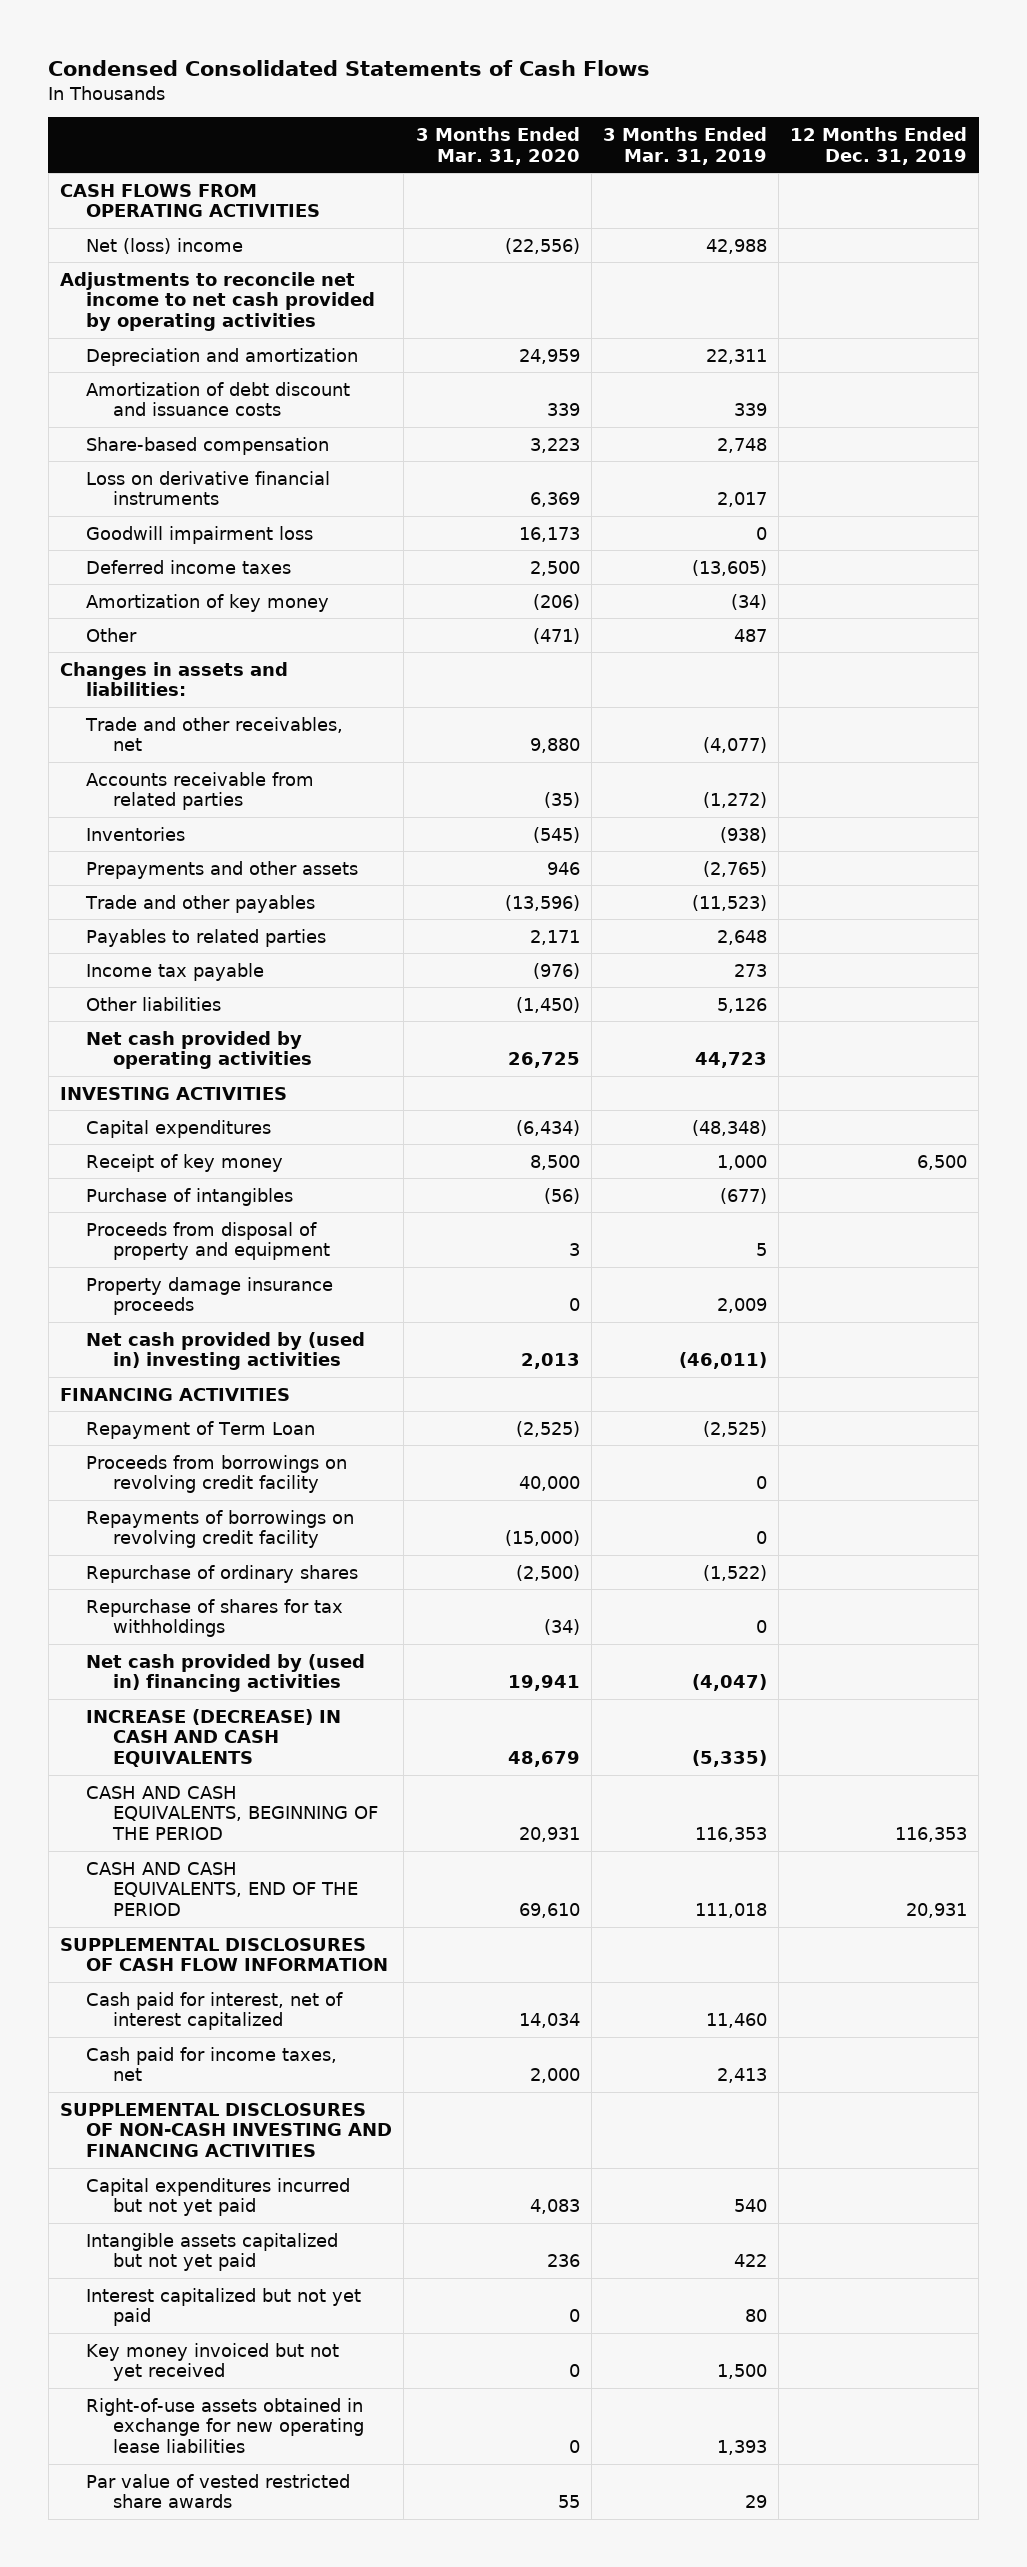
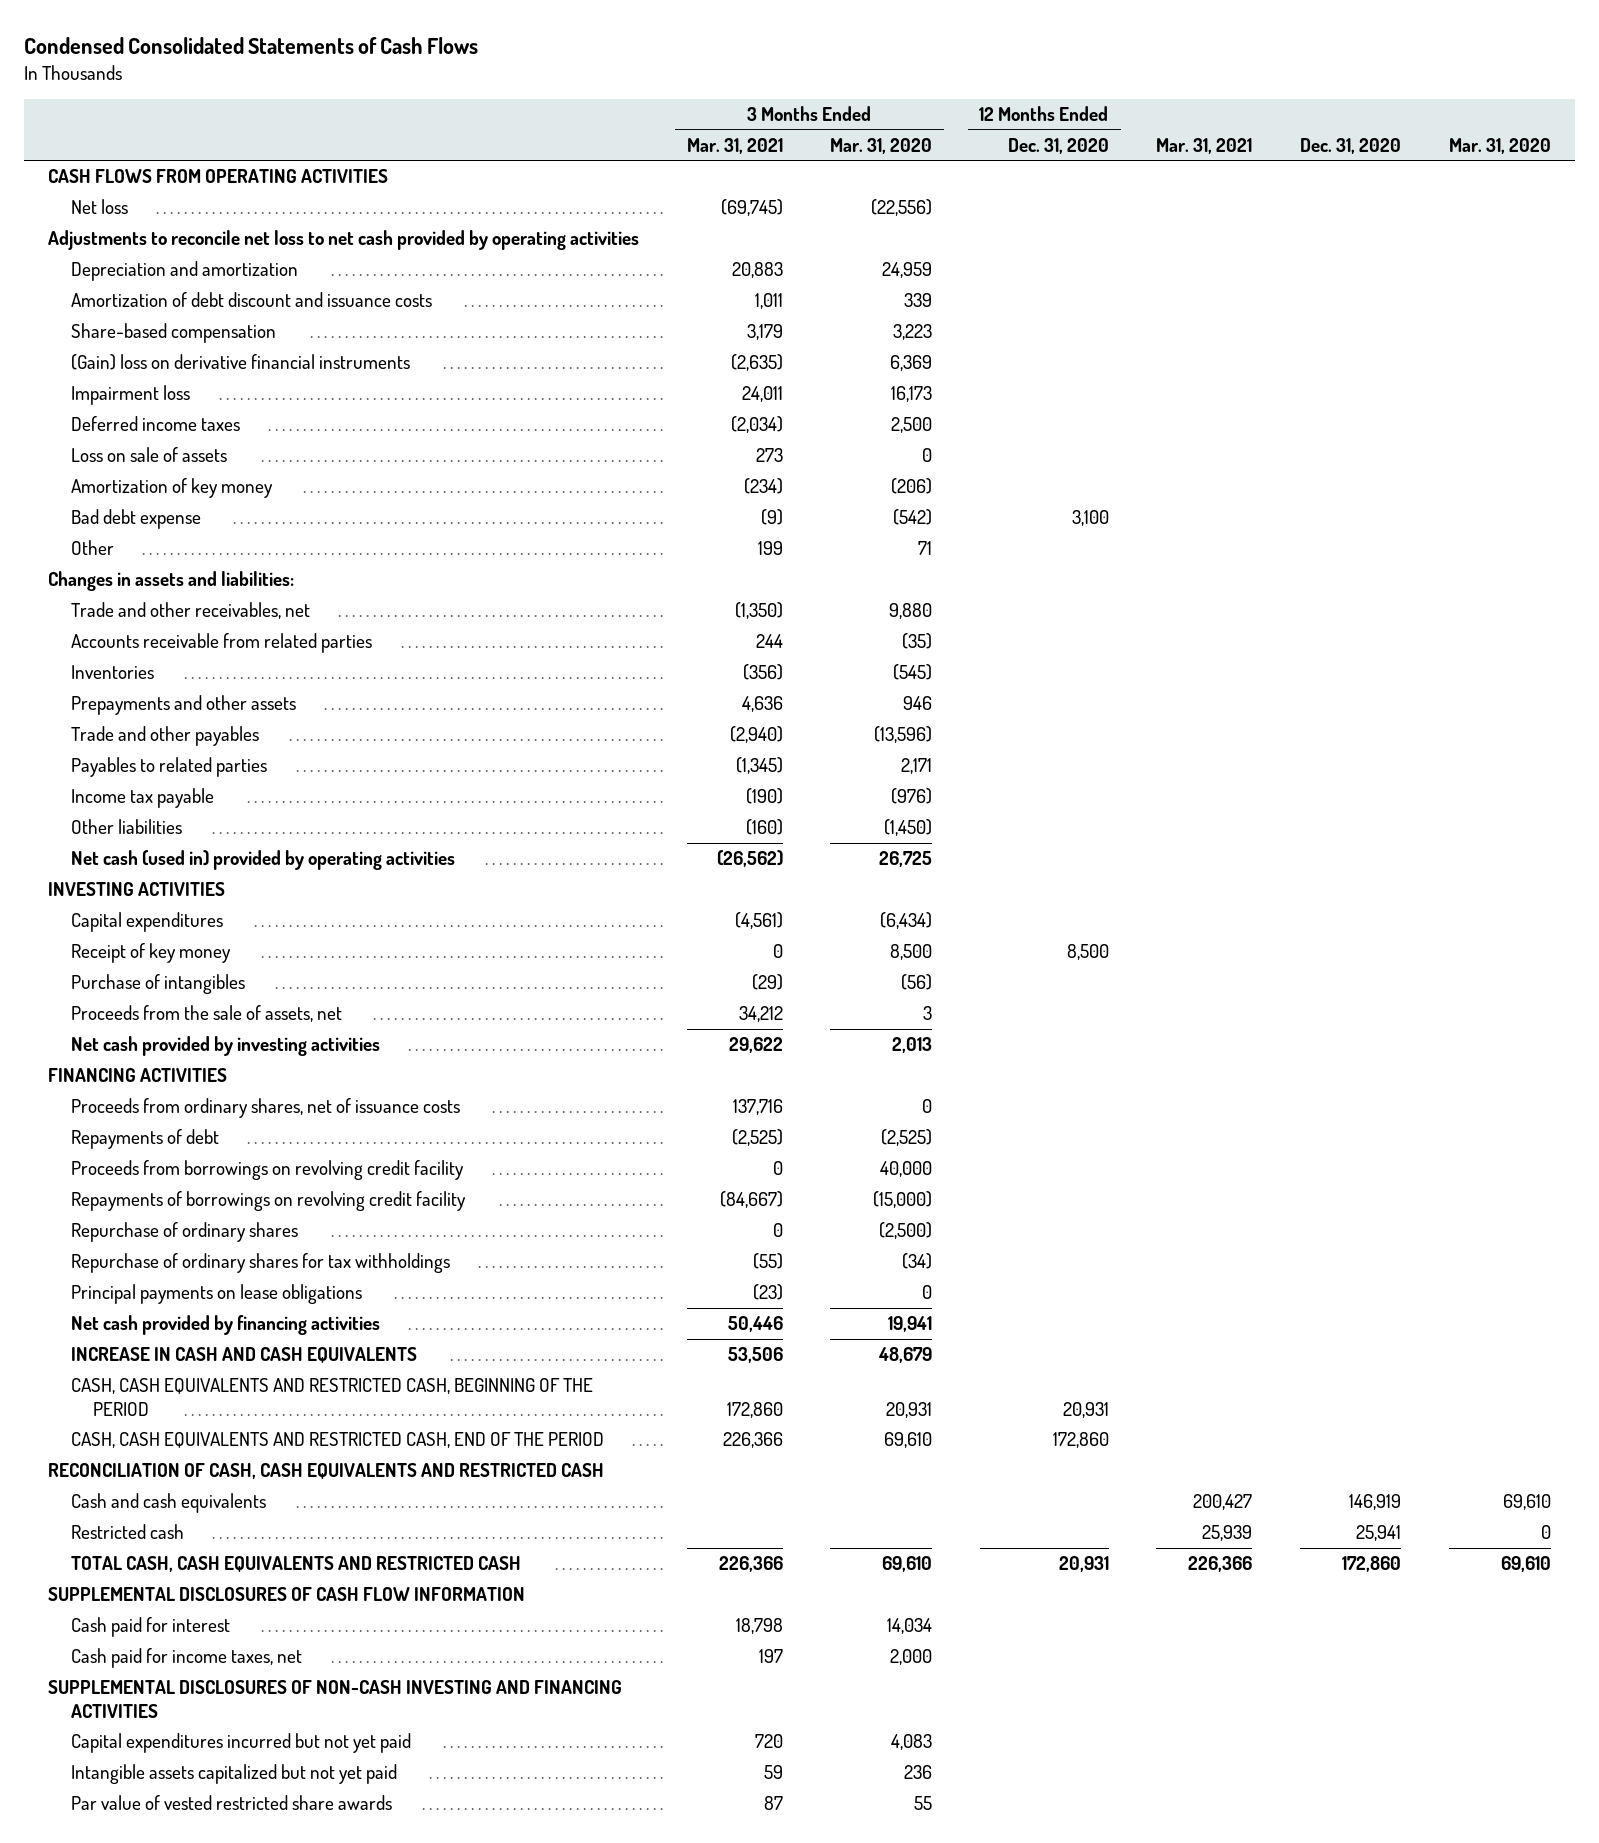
- | 3 Months Ended Mar. 31, 2020 | 3 Months Ended Mar. 31, 2019 | 12 Months Ended Dec. 31, 2019
+ | 3 Months Ended Mar. 31, 2021 | 3 Months Ended Mar. 31, 2020 | 12 Months Ended Dec. 31, 2020 | Mar. 31, 2021 | Dec. 31, 2020 | Mar. 31, 2020
- Net (loss) income | (22,556) | 42,988 |
- Adjustments to reconcile net income to net cash provided by operating activities
+ Net loss | (69,745) | (22,556) | | | |
+ Adjustments to reconcile net loss to net cash provided by operating activities
- Loss on derivative financial instruments | 6,369 | 2,017 |
- Goodwill impairment loss | 16,173 | 0 |
+ (Gain) loss on derivative financial instruments | (2,635) | 6,369 | | | |
+ Impairment loss | 24,011 | 16,173 | | | |
+ Loss on sale of assets | 273 | 0 | | | |
- Other | (471) | 487 |
+ Bad debt expense | (9) | (542) | 3,100 | | |
+ Other | 199 | 71 | | | |
- Net cash provided by operating activities | 26,725 | 44,723 |
+ Net cash (used in) provided by operating activities | (26,562) | 26,725 | | | |
- Proceeds from disposal of property and equipment | 3 | 5 |
- Property damage insurance proceeds | 0 | 2,009 |
- Net cash provided by (used in) investing activities | 2,013 | (46,011) |
+ Proceeds from the sale of assets, net | 34,212 | 3 | | | |
+ Net cash provided by investing activities | 29,622 | 2,013 | | | |
- Repayment of Term Loan | (2,525) | (2,525) |
+ Proceeds from ordinary shares, net of issuance costs | 137,716 | 0 | | | |
+ Repayments of debt | (2,525) | (2,525) | | | |
- Repurchase of shares for tax withholdings | (34) | 0 |
- Net cash provided by (used in) financing activities | 19,941 | (4,047) |
- INCREASE (DECREASE) IN CASH AND CASH EQUIVALENTS | 48,679 | (5,335) |
- CASH AND CASH EQUIVALENTS, BEGINNING OF THE PERIOD | 20,931 | 116,353 | 116,353
- CASH AND CASH EQUIVALENTS, END OF THE PERIOD | 69,610 | 111,018 | 20,931
+ Repurchase of ordinary shares for tax withholdings | (55) | (34) | | | |
+ Principal payments on lease obligations | (23) | 0 | | | |
+ Net cash provided by financing activities | 50,446 | 19,941 | | | |
+ INCREASE IN CASH AND CASH EQUIVALENTS | 53,506 | 48,679 | | | |
+ CASH, CASH EQUIVALENTS AND RESTRICTED CASH, BEGINNING OF THE PERIOD | 172,860 | 20,931 | 20,931 | | |
+ CASH, CASH EQUIVALENTS AND RESTRICTED CASH, END OF THE PERIOD | 226,366 | 69,610 | 172,860 | | |
+ RECONCILIATION OF CASH, CASH EQUIVALENTS AND RESTRICTED CASH
+ Cash and cash equivalents | | | | 200,427 | 146,919 | 69,610
+ Restricted cash | | | | 25,939 | 25,941 | 0
+ TOTAL CASH, CASH EQUIVALENTS AND RESTRICTED CASH | 226,366 | 69,610 | 20,931 | 226,366 | 172,860 | 69,610
- Cash paid for interest, net of interest capitalized | 14,034 | 11,460 |
+ Cash paid for interest | 18,798 | 14,034 | | | |
- Interest capitalized but not yet paid | 0 | 80 |
- Key money invoiced but not yet received | 0 | 1,500 |
- Right-of-use assets obtained in exchange for new operating lease liabilities | 0 | 1,393 |

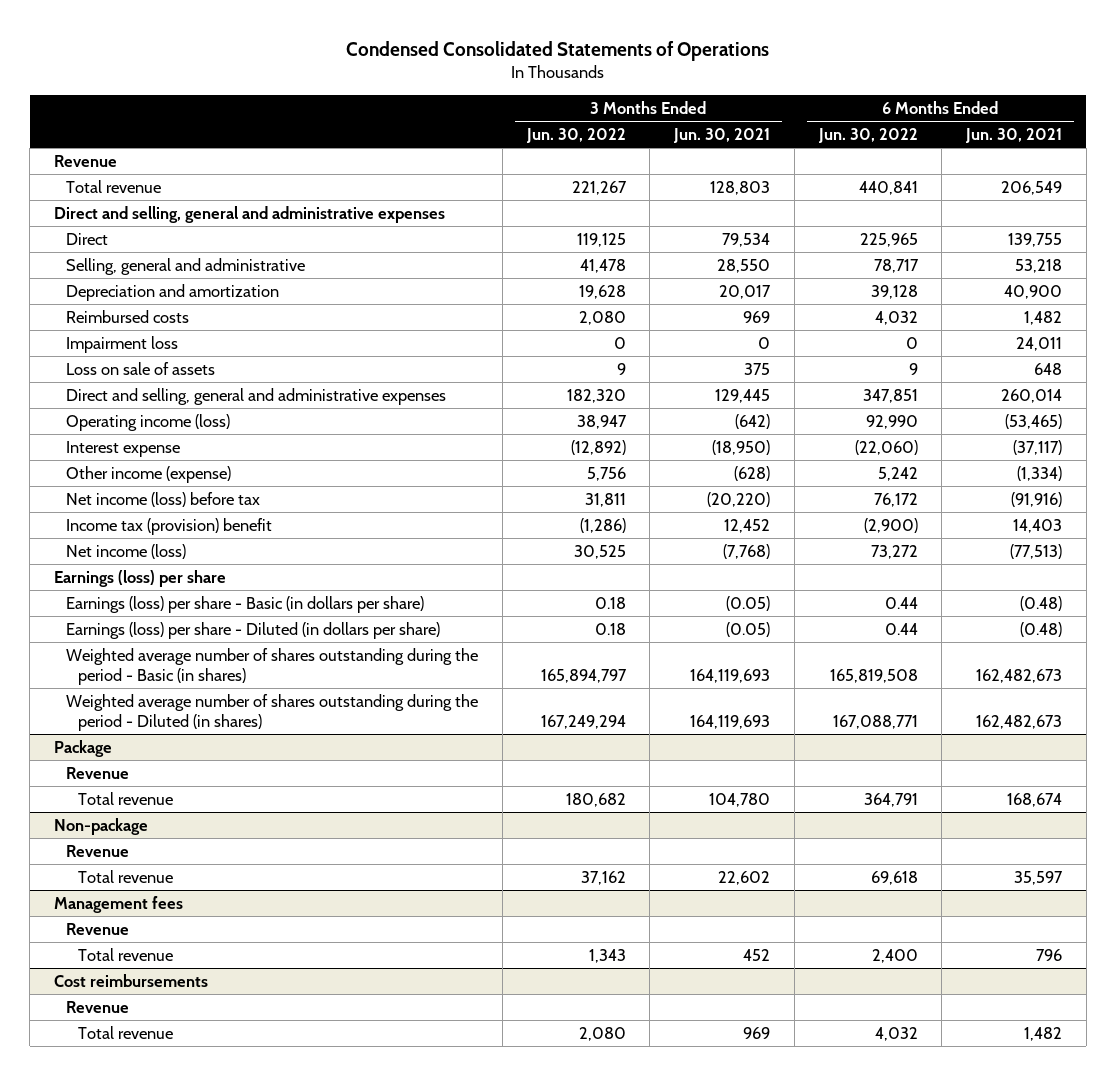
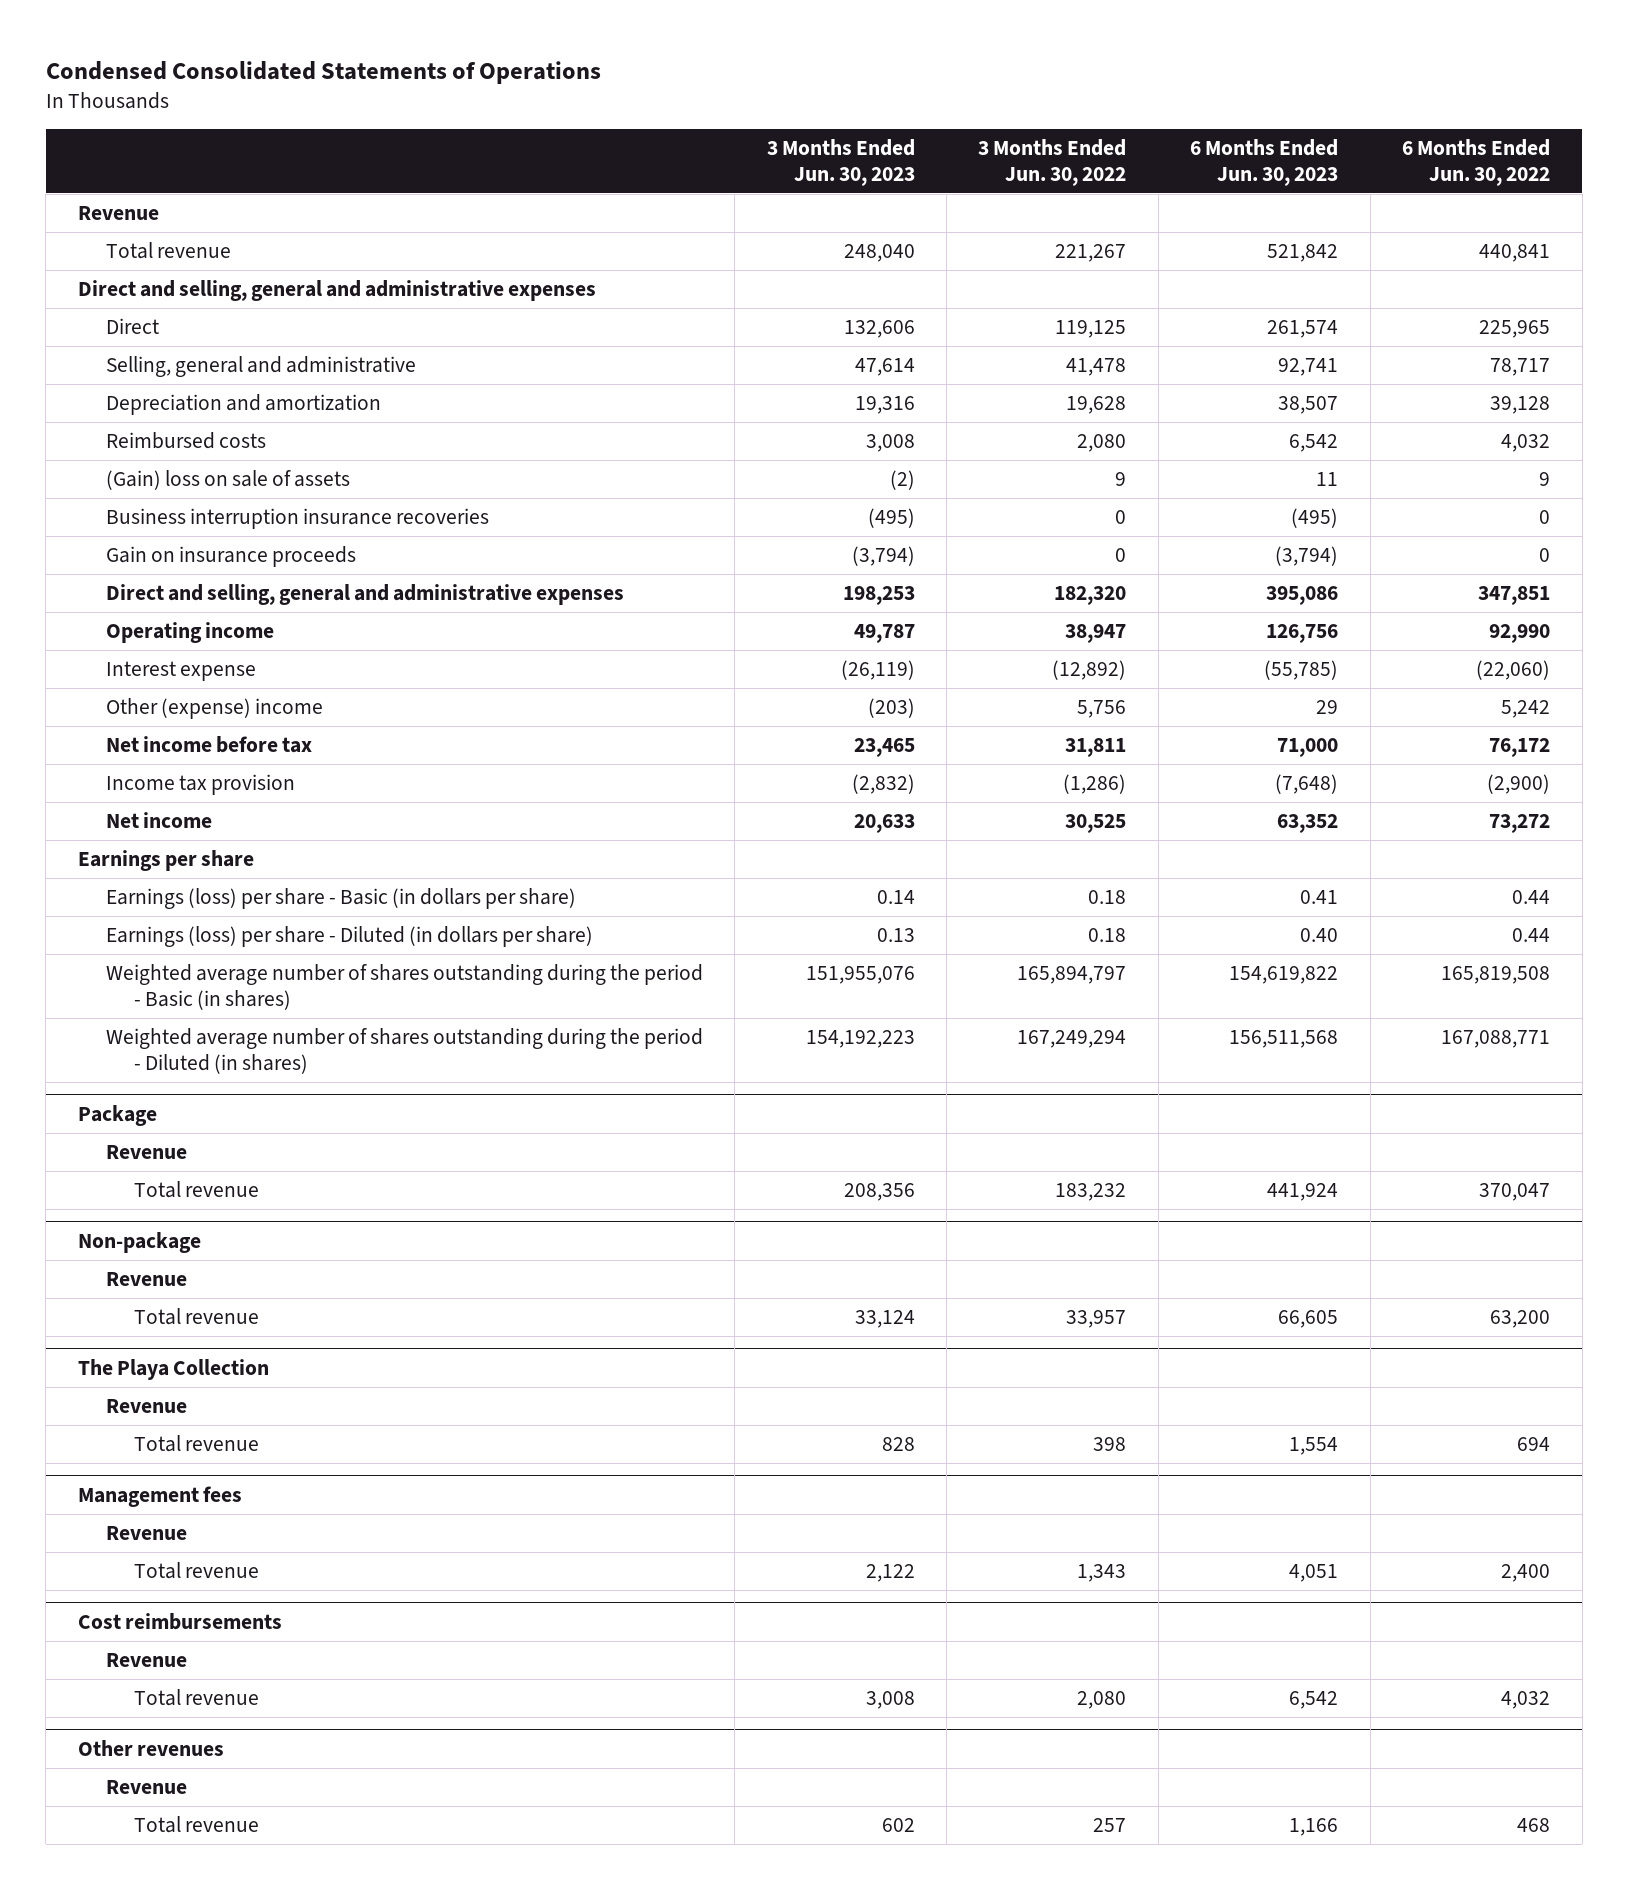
- | 3 Months Ended Jun. 30, 2022 | 3 Months Ended Jun. 30, 2021 | 6 Months Ended Jun. 30, 2022 | 6 Months Ended Jun. 30, 2021
+ | 3 Months Ended Jun. 30, 2023 | 3 Months Ended Jun. 30, 2022 | 6 Months Ended Jun. 30, 2023 | 6 Months Ended Jun. 30, 2022
- Impairment loss | 0 | 0 | 0 | 24,011
- Loss on sale of assets | 9 | 375 | 9 | 648
+ (Gain) loss on sale of assets | (2) | 9 | 11 | 9
+ Business interruption insurance recoveries | (495) | 0 | (495) | 0
+ Gain on insurance proceeds | (3,794) | 0 | (3,794) | 0
- Operating income (loss) | 38,947 | (642) | 92,990 | (53,465)
+ Operating income | 49,787 | 38,947 | 126,756 | 92,990
- Other income (expense) | 5,756 | (628) | 5,242 | (1,334)
- Net income (loss) before tax | 31,811 | (20,220) | 76,172 | (91,916)
- Income tax (provision) benefit | (1,286) | 12,452 | (2,900) | 14,403
- Net income (loss) | 30,525 | (7,768) | 73,272 | (77,513)
- Earnings (loss) per share
+ Other (expense) income | (203) | 5,756 | 29 | 5,242
+ Net income before tax | 23,465 | 31,811 | 71,000 | 76,172
+ Income tax provision | (2,832) | (1,286) | (7,648) | (2,900)
+ Net income | 20,633 | 30,525 | 63,352 | 73,272
+ Earnings per share
@ Package
- Total revenue | 180,682 | 104,780 | 364,791 | 168,674
+ Total revenue | 208,356 | 183,232 | 441,924 | 370,047
@ Non-package
- Total revenue | 37,162 | 22,602 | 69,618 | 35,597
+ Total revenue | 33,124 | 33,957 | 66,605 | 63,200
+ The Playa Collection
+ Revenue
+ Total revenue | 828 | 398 | 1,554 | 694
+ Other revenues
+ Revenue
+ Total revenue | 602 | 257 | 1,166 | 468

